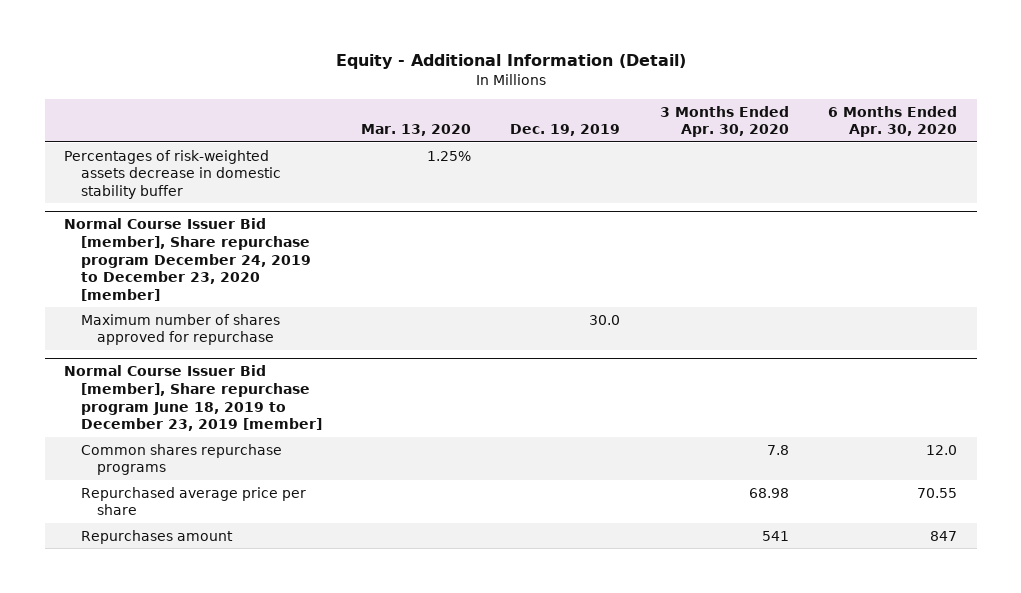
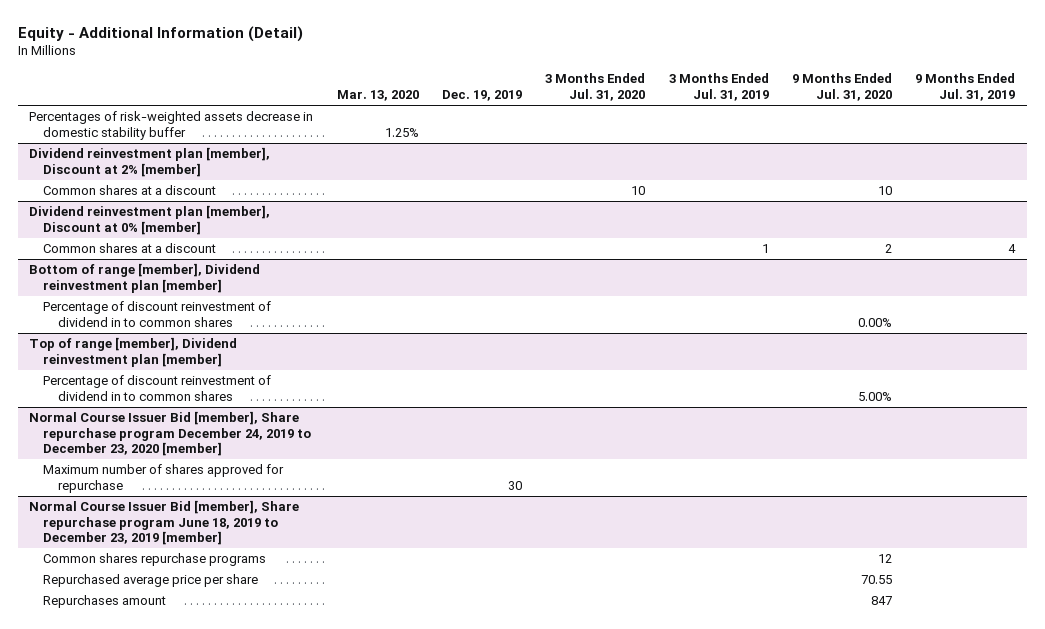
- | Mar. 13, 2020 | Dec. 19, 2019 | 3 Months Ended Apr. 30, 2020 | 6 Months Ended Apr. 30, 2020
+ | Mar. 13, 2020 | Dec. 19, 2019 | 3 Months Ended Jul. 31, 2020 | 3 Months Ended Jul. 31, 2019 | 9 Months Ended Jul. 31, 2020 | 9 Months Ended Jul. 31, 2019
+ Dividend reinvestment plan [member], Discount at 2% [member]
+ Common shares at a discount | | | 10 | | 10 |
+ Dividend reinvestment plan [member], Discount at 0% [member]
+ Common shares at a discount | | | | 1 | 2 | 4
+ Bottom of range [member], Dividend reinvestment plan [member]
+ Percentage of discount reinvestment of dividend in to common shares | | | | | 0.00% |
+ Top of range [member], Dividend reinvestment plan [member]
+ Percentage of discount reinvestment of dividend in to common shares | | | | | 5.00% |
@ Normal Course Issuer Bid [member], Share repurchase program December 24, 2019 to December 23, 2020 [member]
- Maximum number of shares approved for repurchase | | 30.0 | |
+ Maximum number of shares approved for repurchase | | 30 | | | |

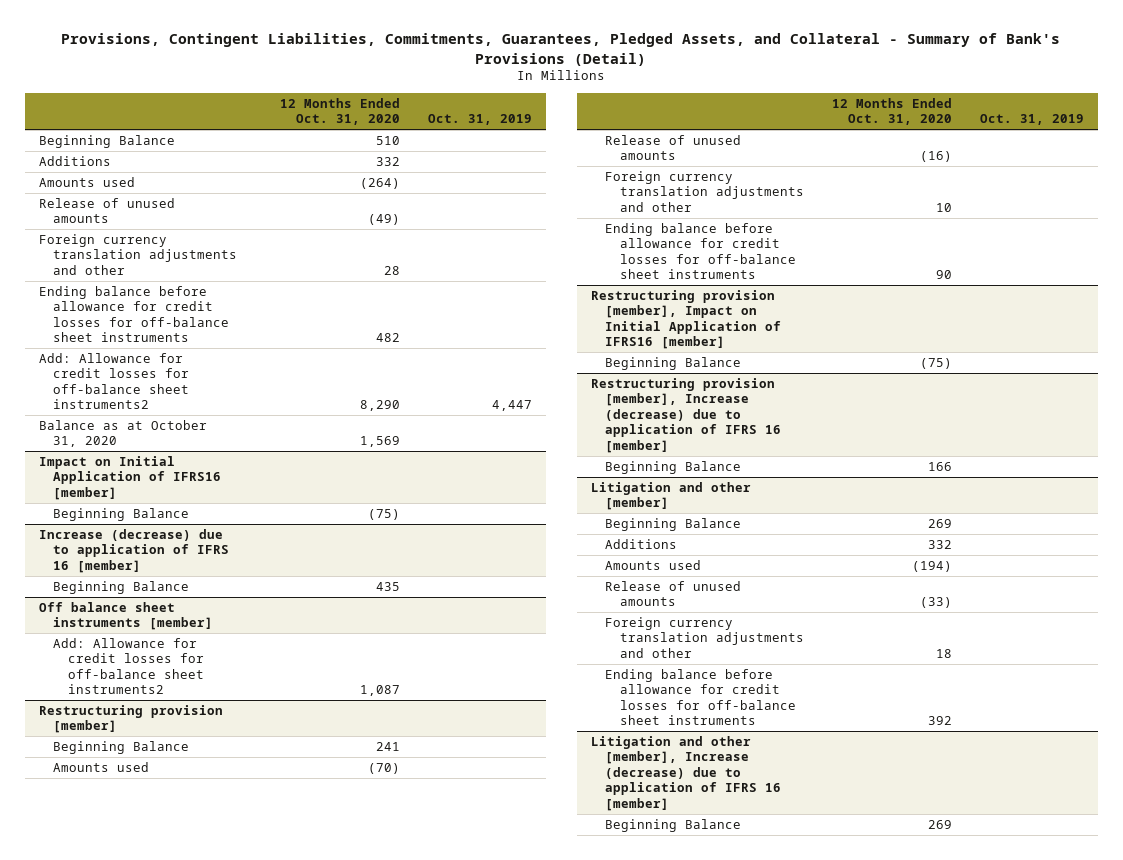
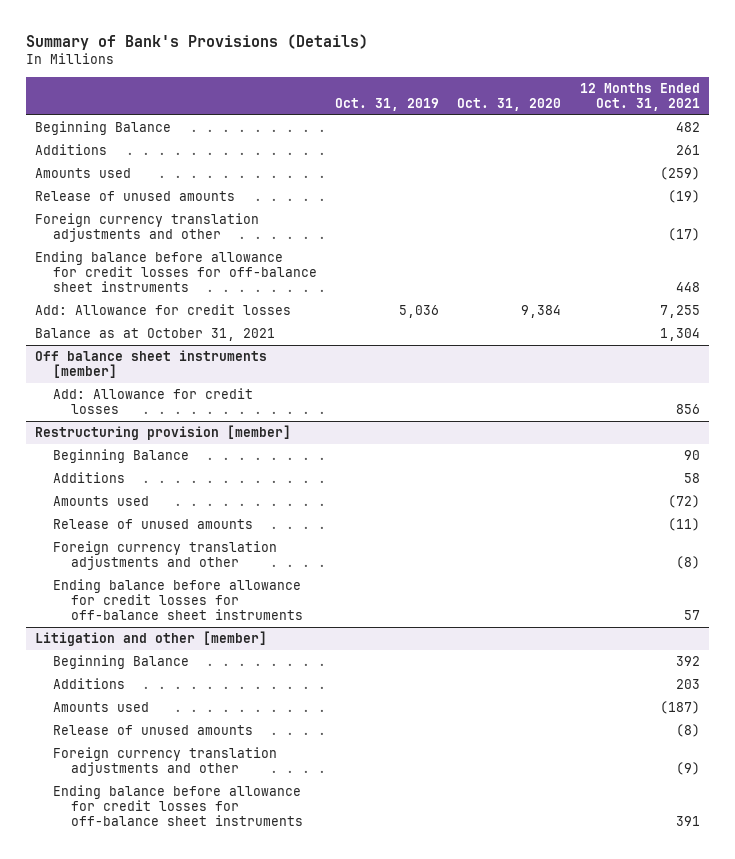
- Provisions, Contingent Liabilities, Commitments, Guarantees, Pledged Assets, and Collateral - Summary of Bank's Provisions (Detail)
+ Summary of Bank's Provisions (Details)
- | 12 Months Ended Oct. 31, 2020 | Oct. 31, 2019
+ | Oct. 31, 2019 | Oct. 31, 2020 | 12 Months Ended Oct. 31, 2021
- Add: Allowance for credit losses for off-balance sheet instruments2 | 8,290 | 4,447
- Balance as at October 31, 2020 | 1,569 |
- Impact on Initial Application of IFRS16 [member]
- Beginning Balance | (75) |
- Increase (decrease) due to application of IFRS 16 [member]
- Beginning Balance | 435 |
+ Add: Allowance for credit losses | 5,036 | 9,384 | 7,255
+ Balance as at October 31, 2021 | | | 1,304
@ Off balance sheet instruments [member]
- Add: Allowance for credit losses for off-balance sheet instruments2 | 1,087 |
+ Add: Allowance for credit losses | | | 856
@ Restructuring provision [member]
+ Additions | | | 58
- Restructuring provision [member], Impact on Initial Application of IFRS16 [member]
- Beginning Balance | (75) |
- Restructuring provision [member], Increase (decrease) due to application of IFRS 16 [member]
- Beginning Balance | 166 |
- Litigation and other [member], Increase (decrease) due to application of IFRS 16 [member]
- Beginning Balance | 269 |

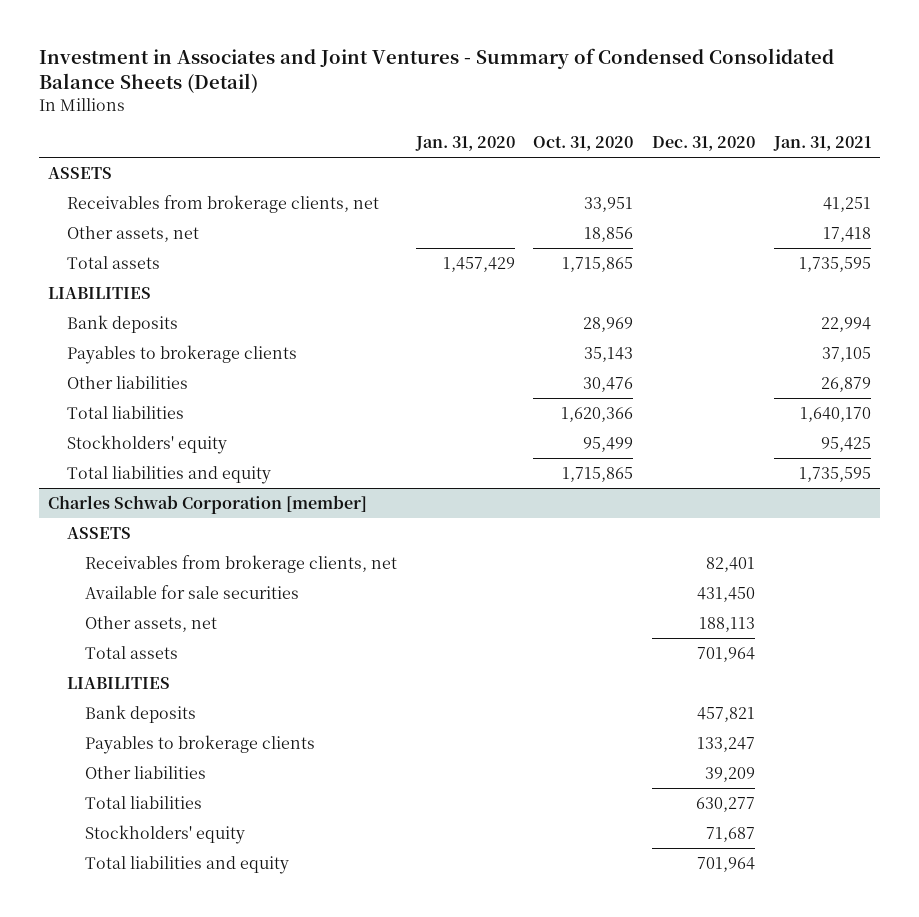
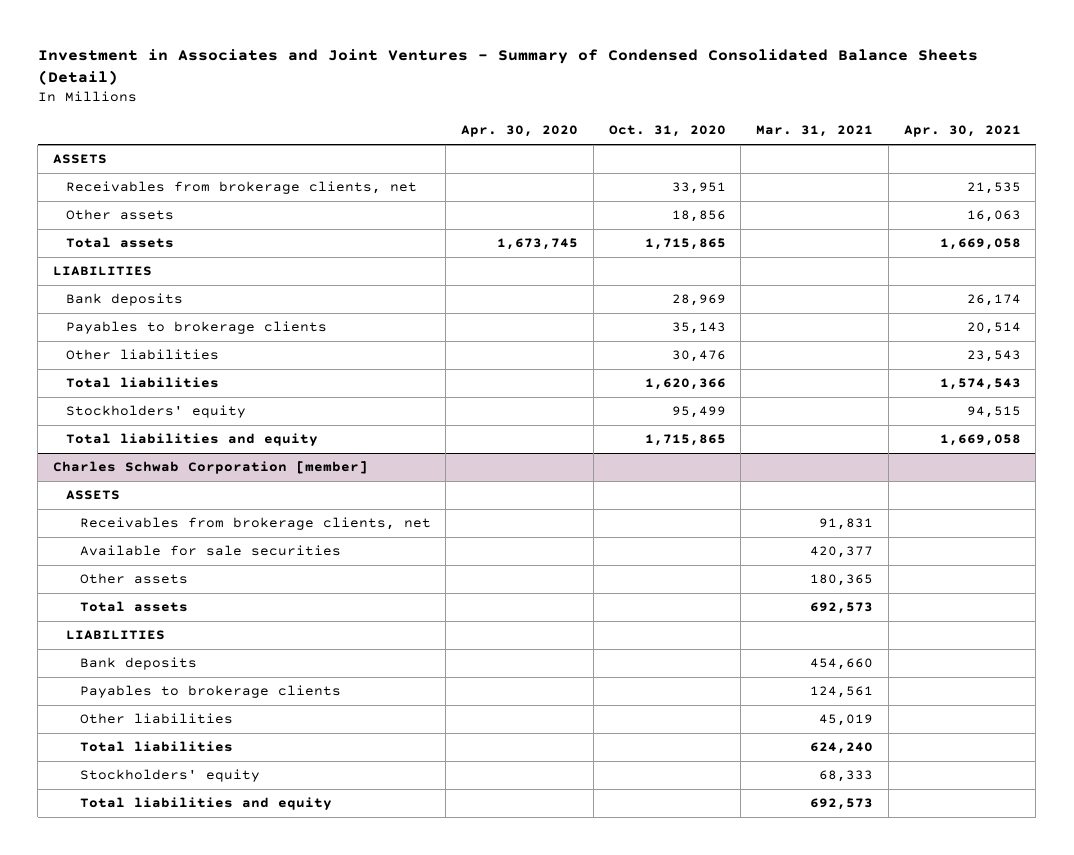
- | Jan. 31, 2020 | Oct. 31, 2020 | Dec. 31, 2020 | Jan. 31, 2021
+ | Apr. 30, 2020 | Oct. 31, 2020 | Mar. 31, 2021 | Apr. 30, 2021
- Other assets, net | | 18,856 | | 17,418
+ Other assets | | 18,856 | | 16,063
@ Charles Schwab Corporation [member]
- Other assets, net | | | 188,113 |
+ Other assets | | | 180,365 |

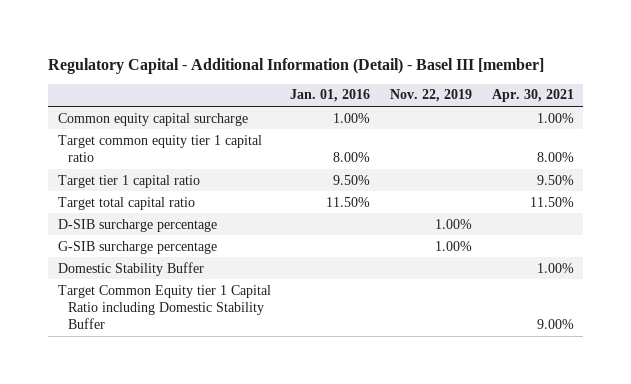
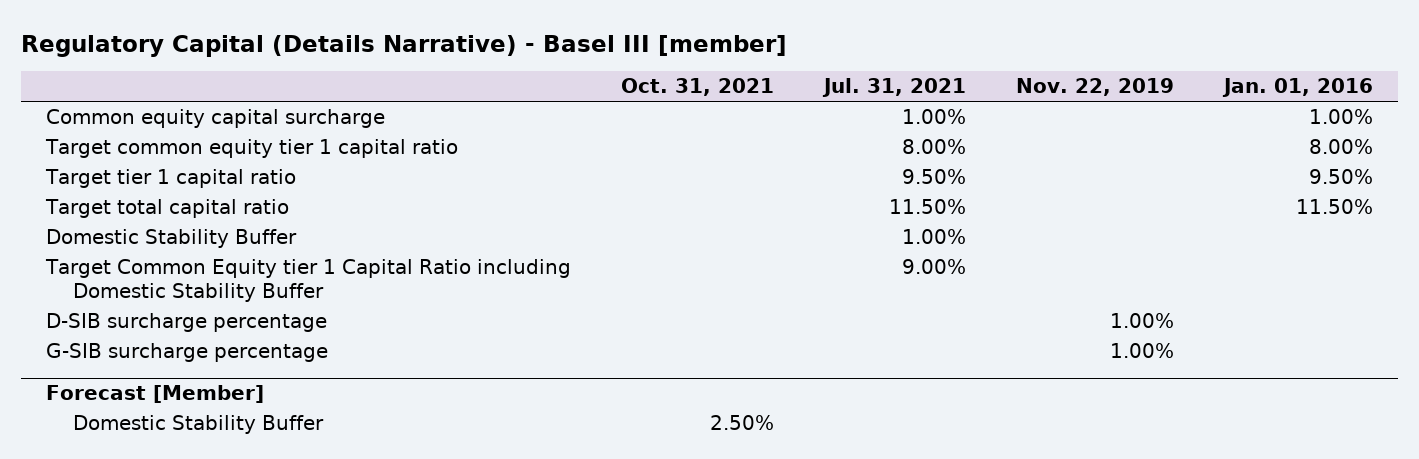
- Regulatory Capital - Additional Information (Detail) - Basel III [member]
+ Regulatory Capital (Details Narrative) - Basel III [member]
- | Jan. 01, 2016 | Nov. 22, 2019 | Apr. 30, 2021
+ | Oct. 31, 2021 | Jul. 31, 2021 | Nov. 22, 2019 | Jan. 01, 2016
moved down: D-SIB surcharge percentage | | | 1.00% |
moved down: G-SIB surcharge percentage | | | 1.00% |
+ Forecast [Member]
+ Domestic Stability Buffer | 2.50% | | |

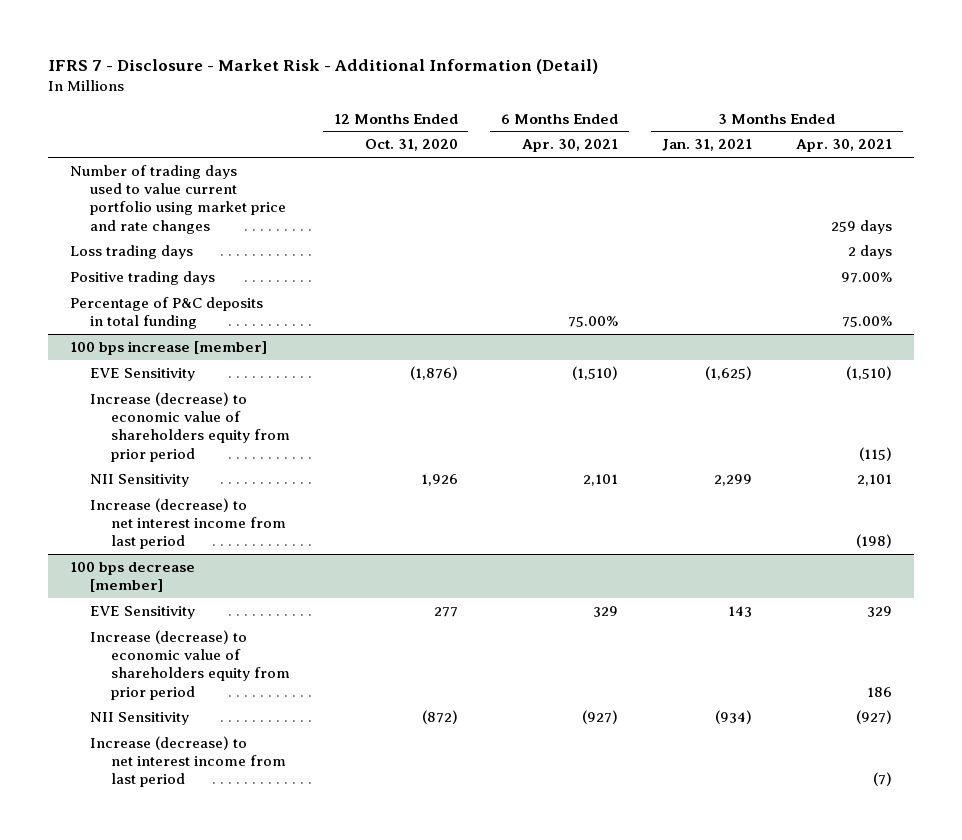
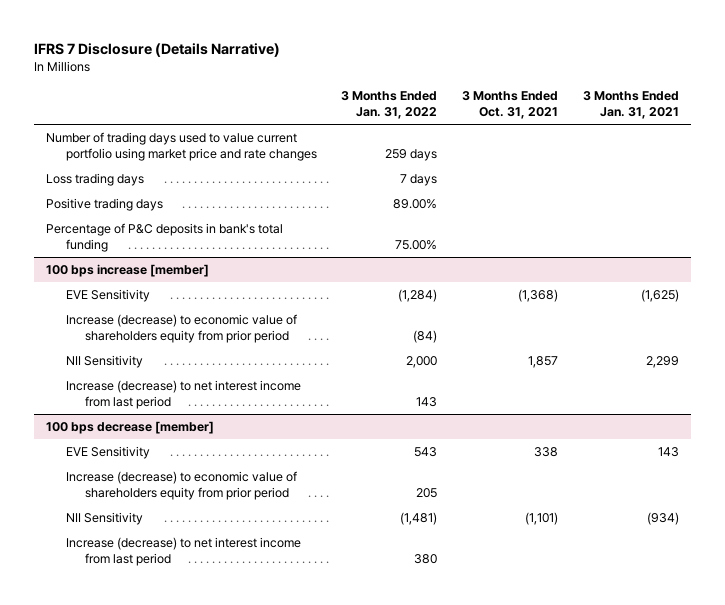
- IFRS 7 - Disclosure - Market Risk - Additional Information (Detail)
+ IFRS 7 Disclosure (Details Narrative)
- | 12 Months Ended Oct. 31, 2020 | 6 Months Ended Apr. 30, 2021 | 3 Months Ended Jan. 31, 2021 | 3 Months Ended Apr. 30, 2021
+ | 3 Months Ended Jan. 31, 2022 | 3 Months Ended Oct. 31, 2021 | 3 Months Ended Jan. 31, 2021
- Percentage of P&C deposits in total funding | | 75.00% | | 75.00%
+ Percentage of P&C deposits in bank's total funding | 75.00% | |

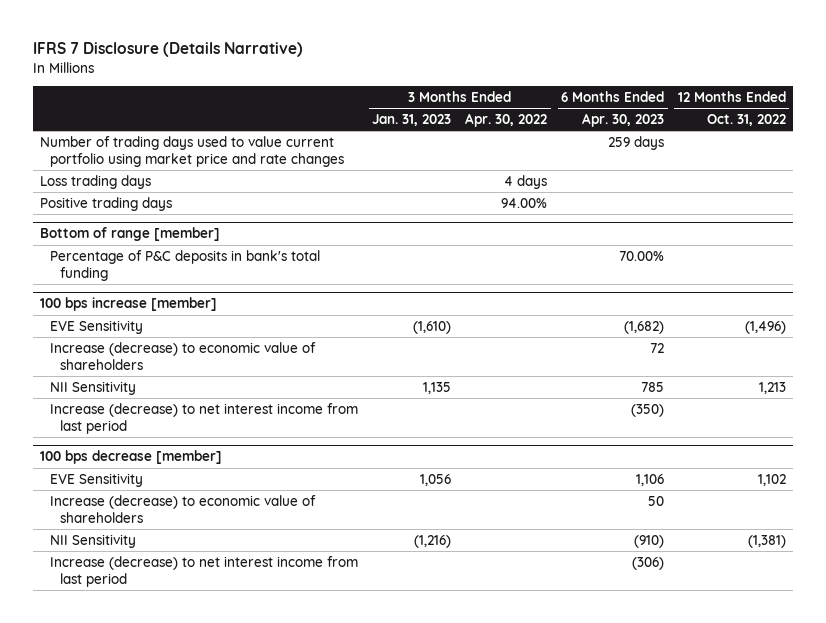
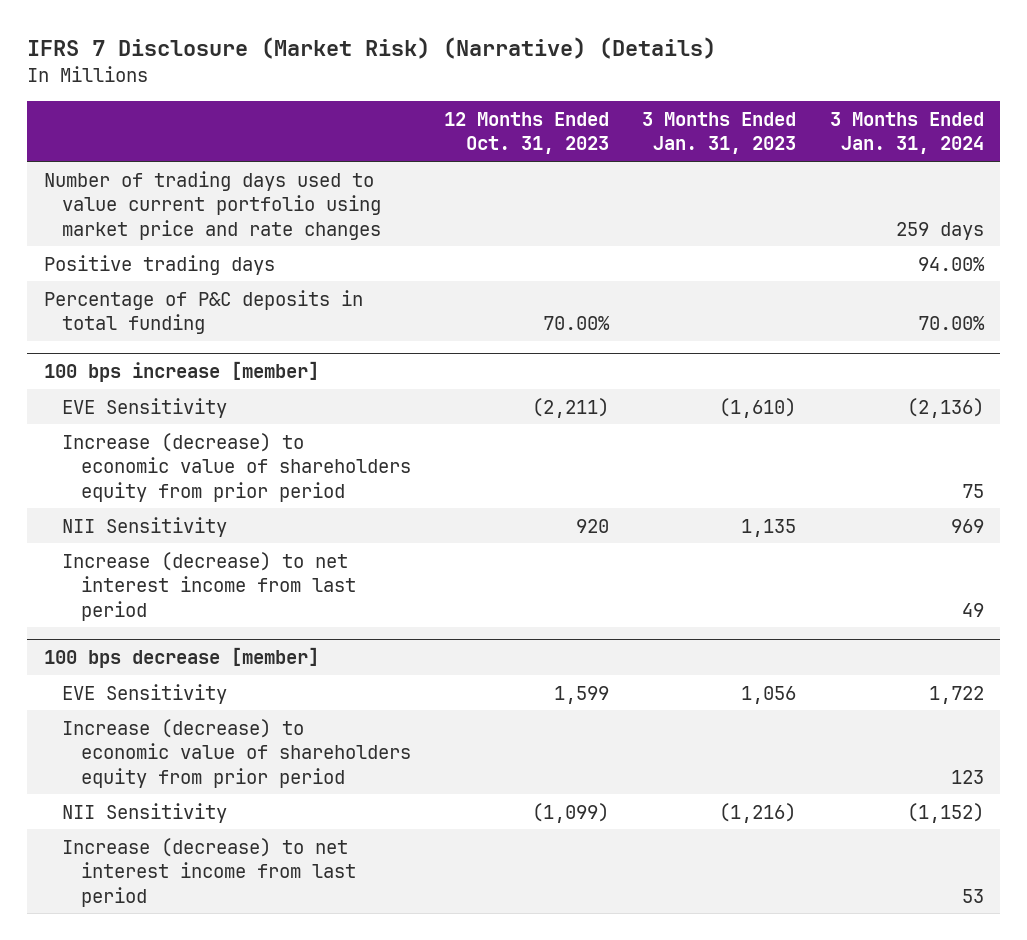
- IFRS 7 Disclosure (Details Narrative)
+ IFRS 7 Disclosure (Market Risk) (Narrative) (Details)
- | 3 Months Ended Jan. 31, 2023 | 3 Months Ended Apr. 30, 2022 | 6 Months Ended Apr. 30, 2023 | 12 Months Ended Oct. 31, 2022
+ | 12 Months Ended Oct. 31, 2023 | 3 Months Ended Jan. 31, 2023 | 3 Months Ended Jan. 31, 2024
- Loss trading days | | 4 days | |
- Bottom of range [member]
- Percentage of P&C deposits in bank's total funding | | | 70.00% |
+ Percentage of P&C deposits in total funding | 70.00% | | 70.00%
@ 100 bps increase [member]
- Increase (decrease) to economic value of shareholders | | | 72 |
+ Increase (decrease) to economic value of shareholders equity from prior period | | | 75
@ 100 bps decrease [member]
- Increase (decrease) to economic value of shareholders | | | 50 |
+ Increase (decrease) to economic value of shareholders equity from prior period | | | 123

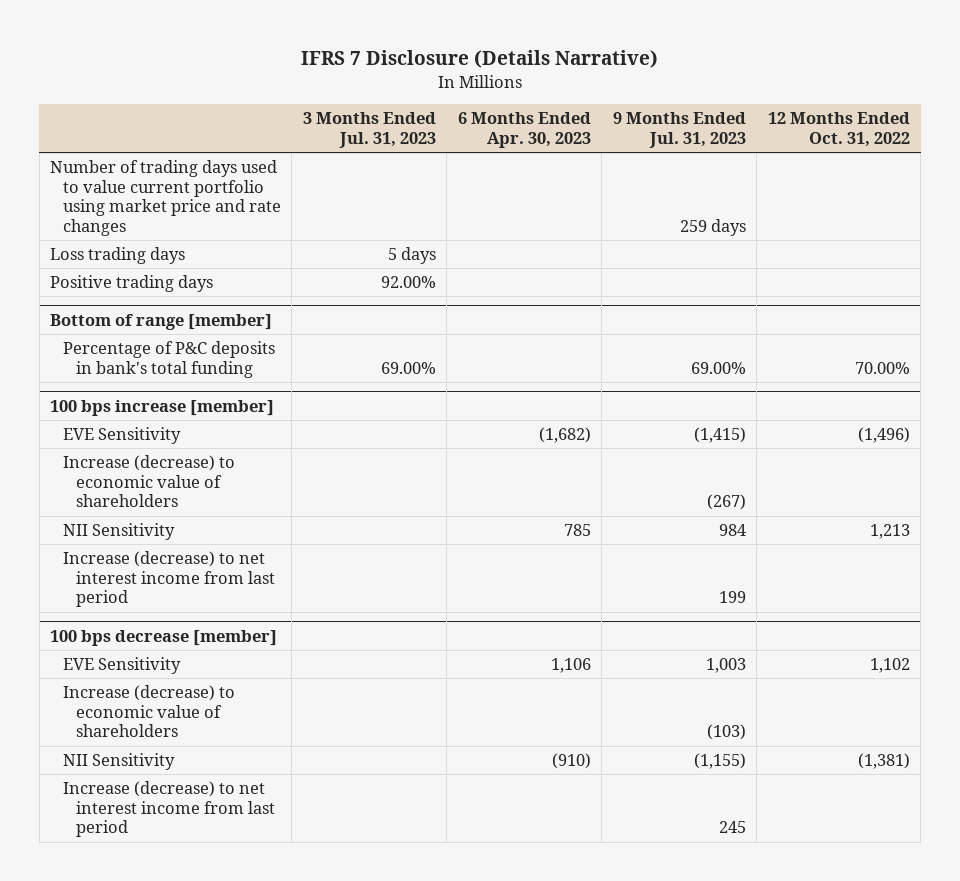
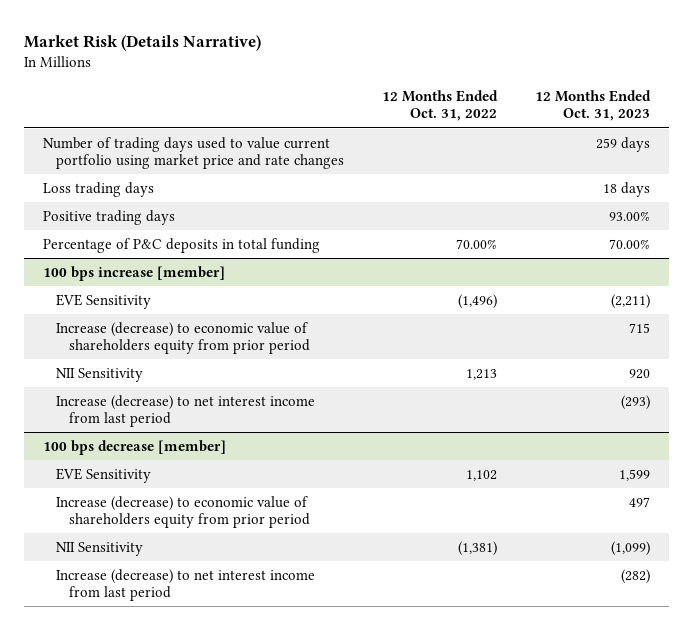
- IFRS 7 Disclosure (Details Narrative)
+ Market Risk (Details Narrative)
- | 3 Months Ended Jul. 31, 2023 | 6 Months Ended Apr. 30, 2023 | 9 Months Ended Jul. 31, 2023 | 12 Months Ended Oct. 31, 2022
+ | 12 Months Ended Oct. 31, 2022 | 12 Months Ended Oct. 31, 2023
- Bottom of range [member]
- Percentage of P&C deposits in bank's total funding | 69.00% | | 69.00% | 70.00%
+ Percentage of P&C deposits in total funding | 70.00% | 70.00%
@ 100 bps increase [member]
- Increase (decrease) to economic value of shareholders | | | (267) |
+ Increase (decrease) to economic value of shareholders equity from prior period | | 715
@ 100 bps decrease [member]
- Increase (decrease) to economic value of shareholders | | | (103) |
+ Increase (decrease) to economic value of shareholders equity from prior period | | 497

